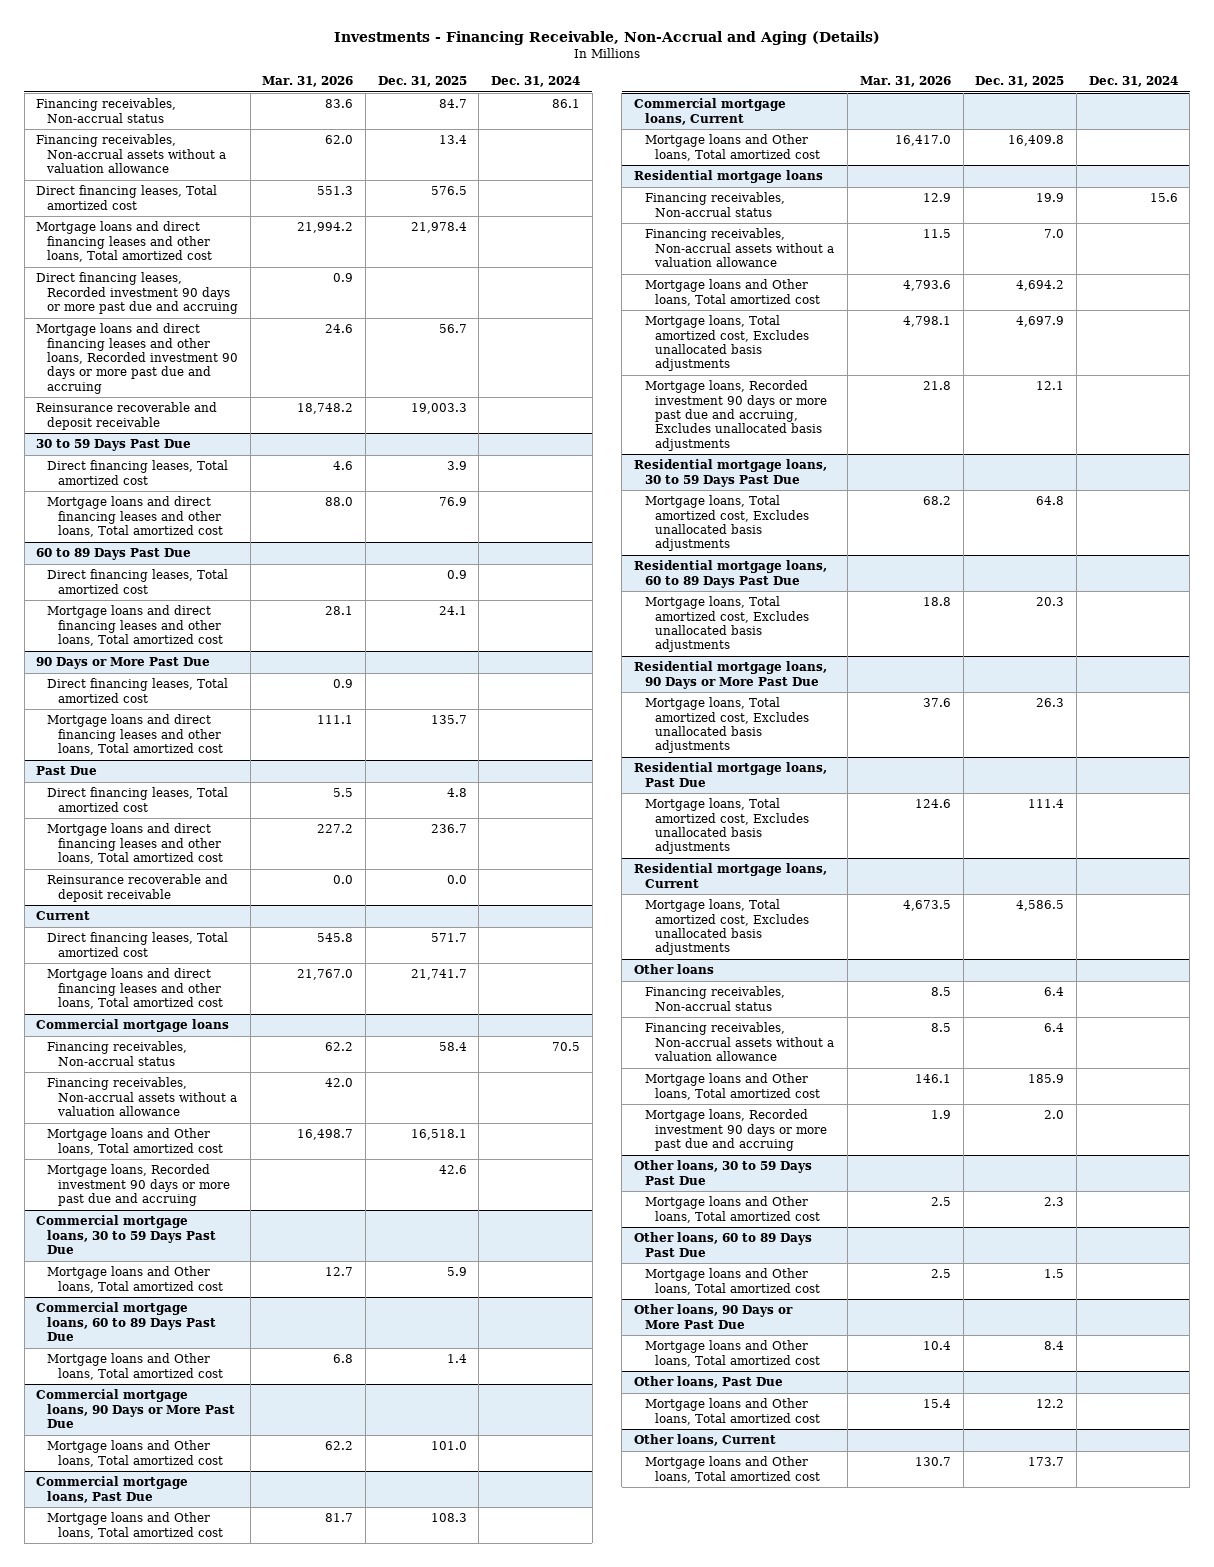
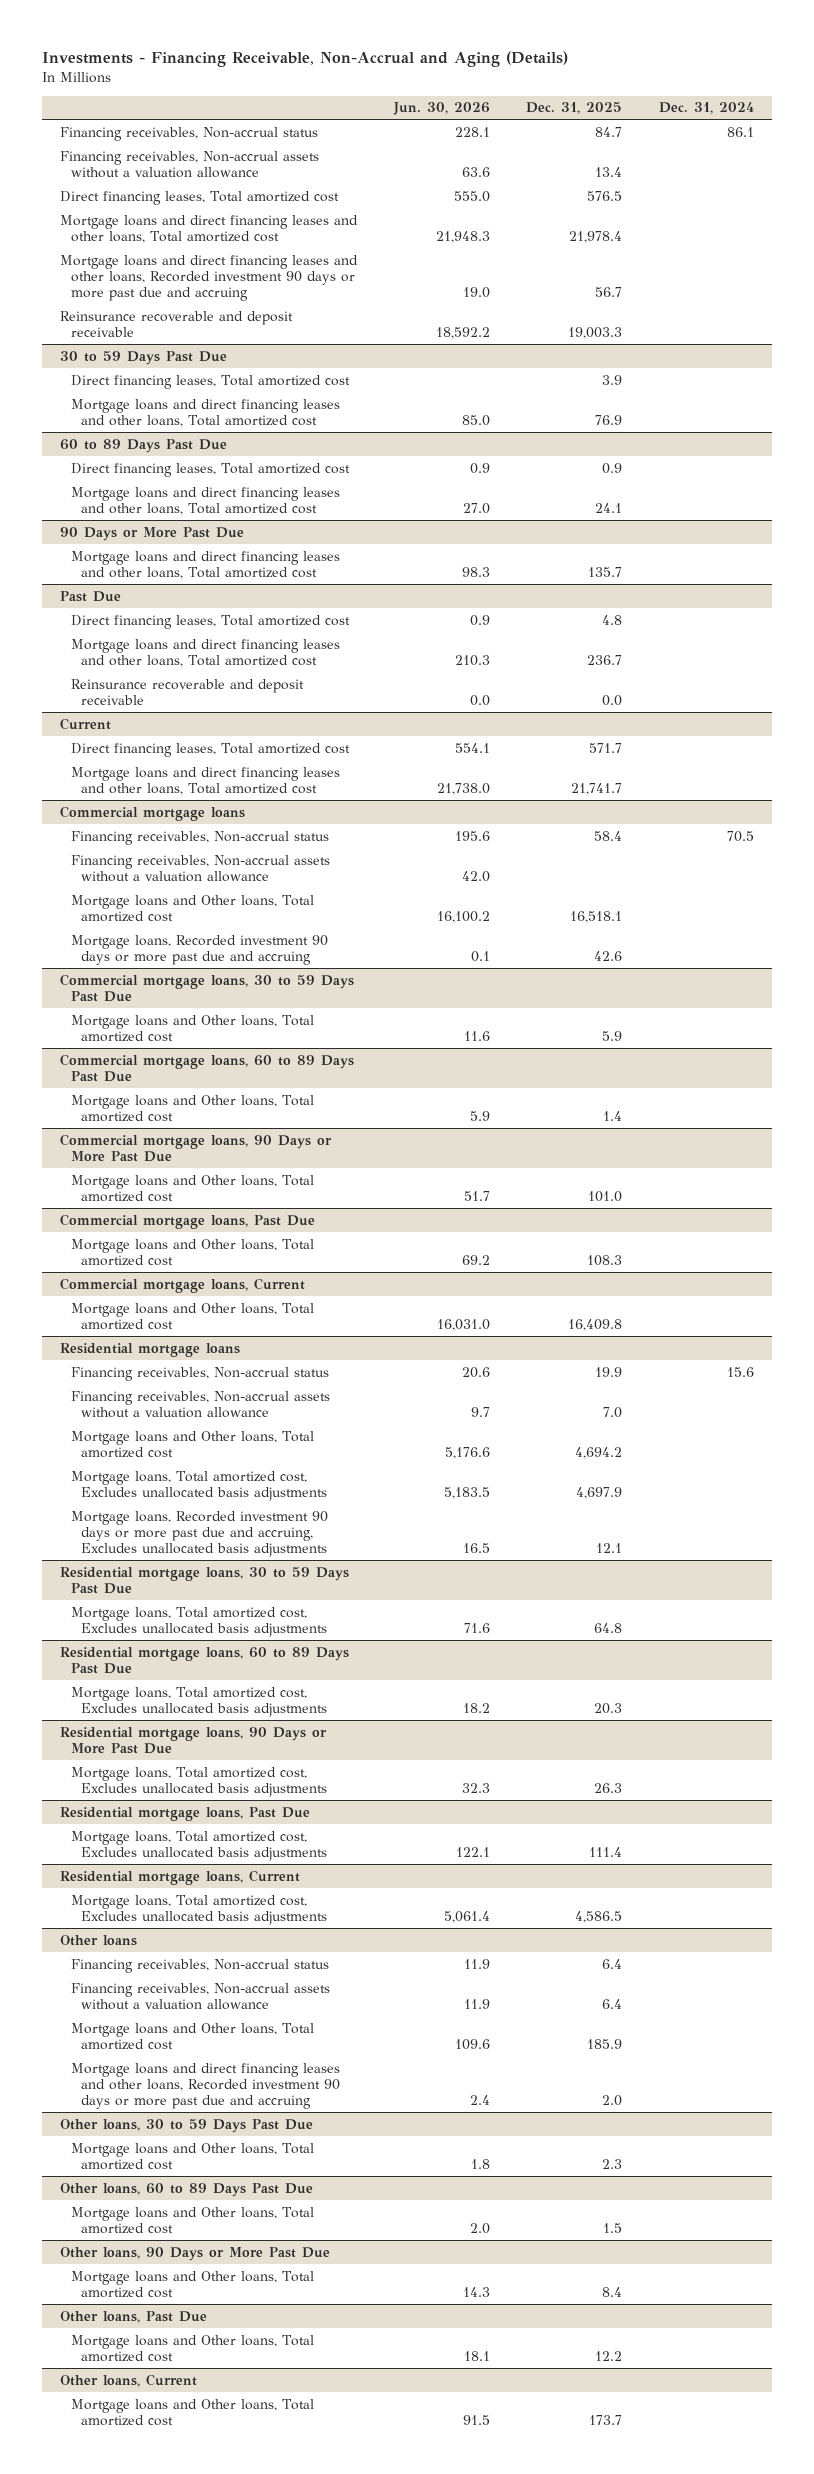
- | Mar. 31, 2026 | Dec. 31, 2025 | Dec. 31, 2024
+ | Jun. 30, 2026 | Dec. 31, 2025 | Dec. 31, 2024
- Direct financing leases, Recorded investment 90 days or more past due and accruing | 0.9 | |
@ 90 Days or More Past Due
- Direct financing leases, Total amortized cost | 0.9 | |
@ Other loans
- Mortgage loans, Recorded investment 90 days or more past due and accruing | 1.9 | 2.0 |
+ Mortgage loans and direct financing leases and other loans, Recorded investment 90 days or more past due and accruing | 2.4 | 2.0 |

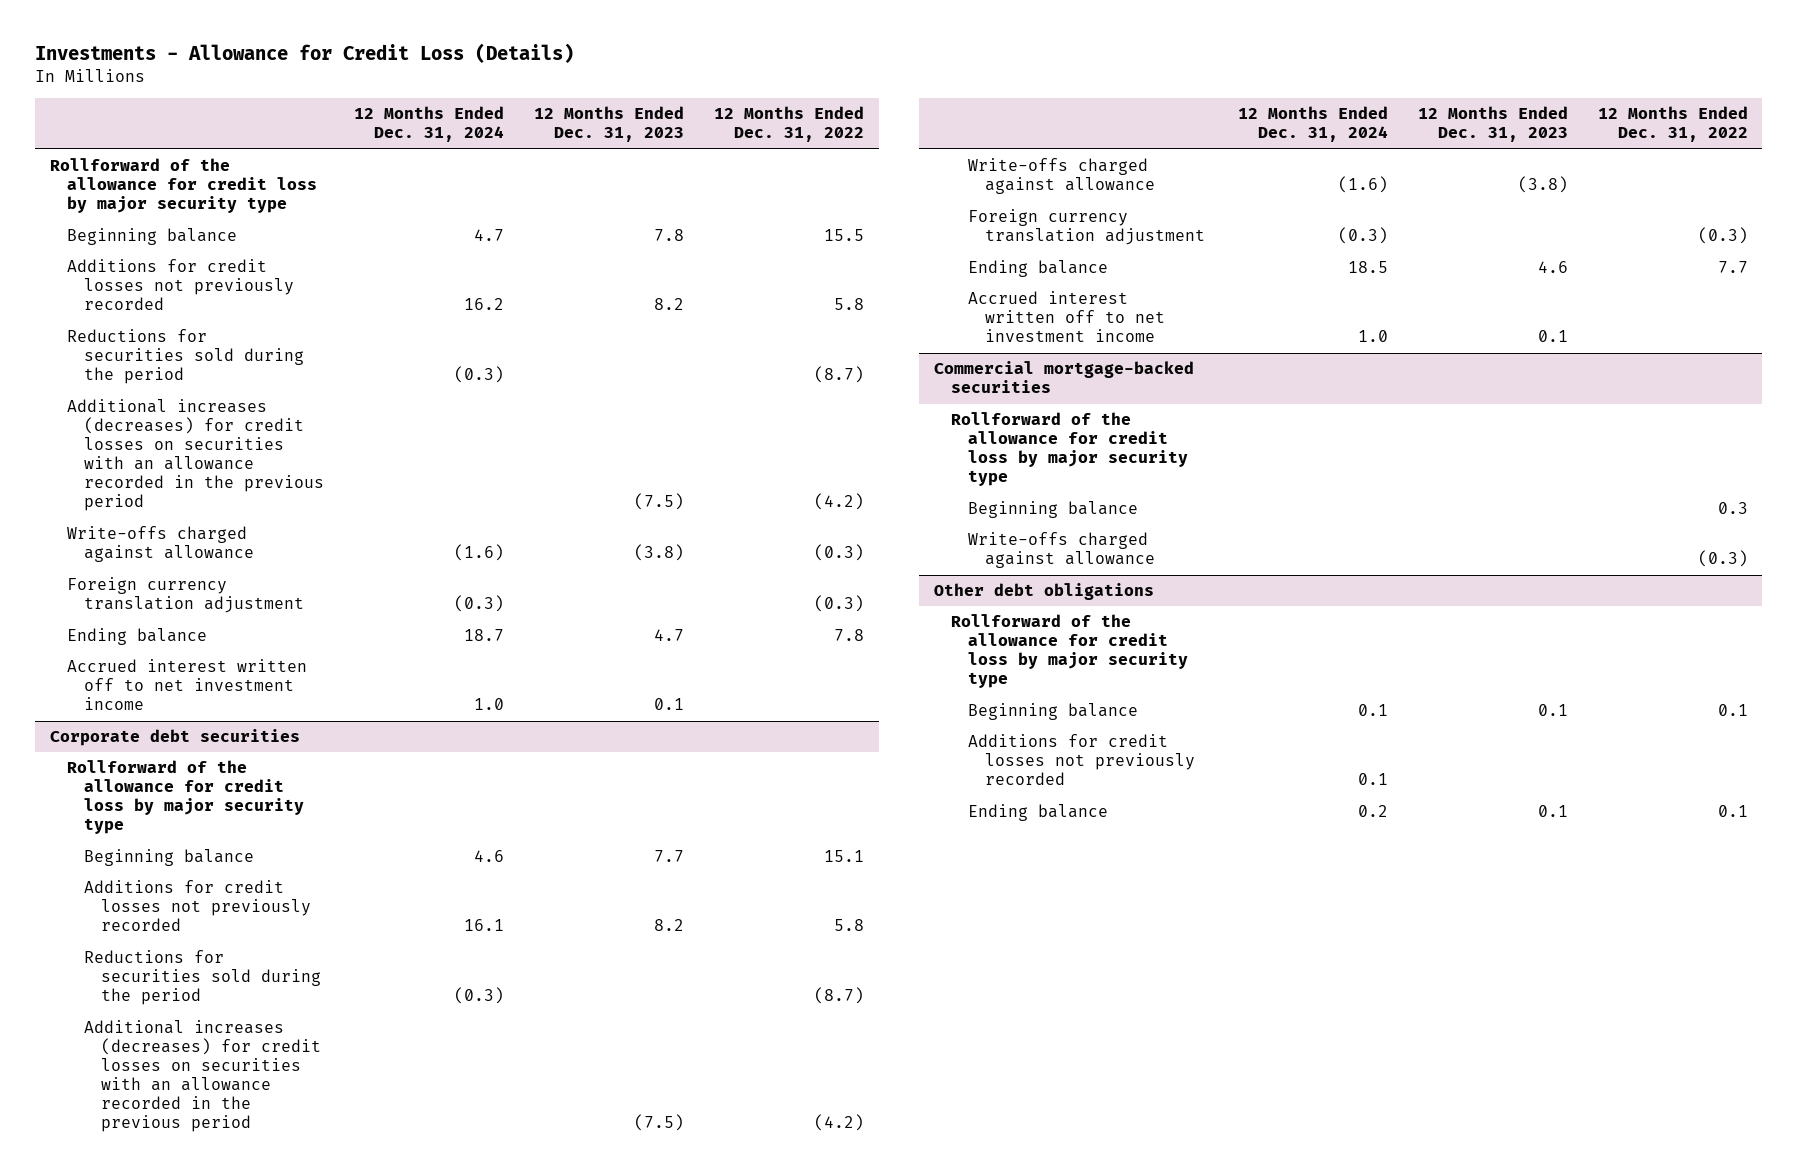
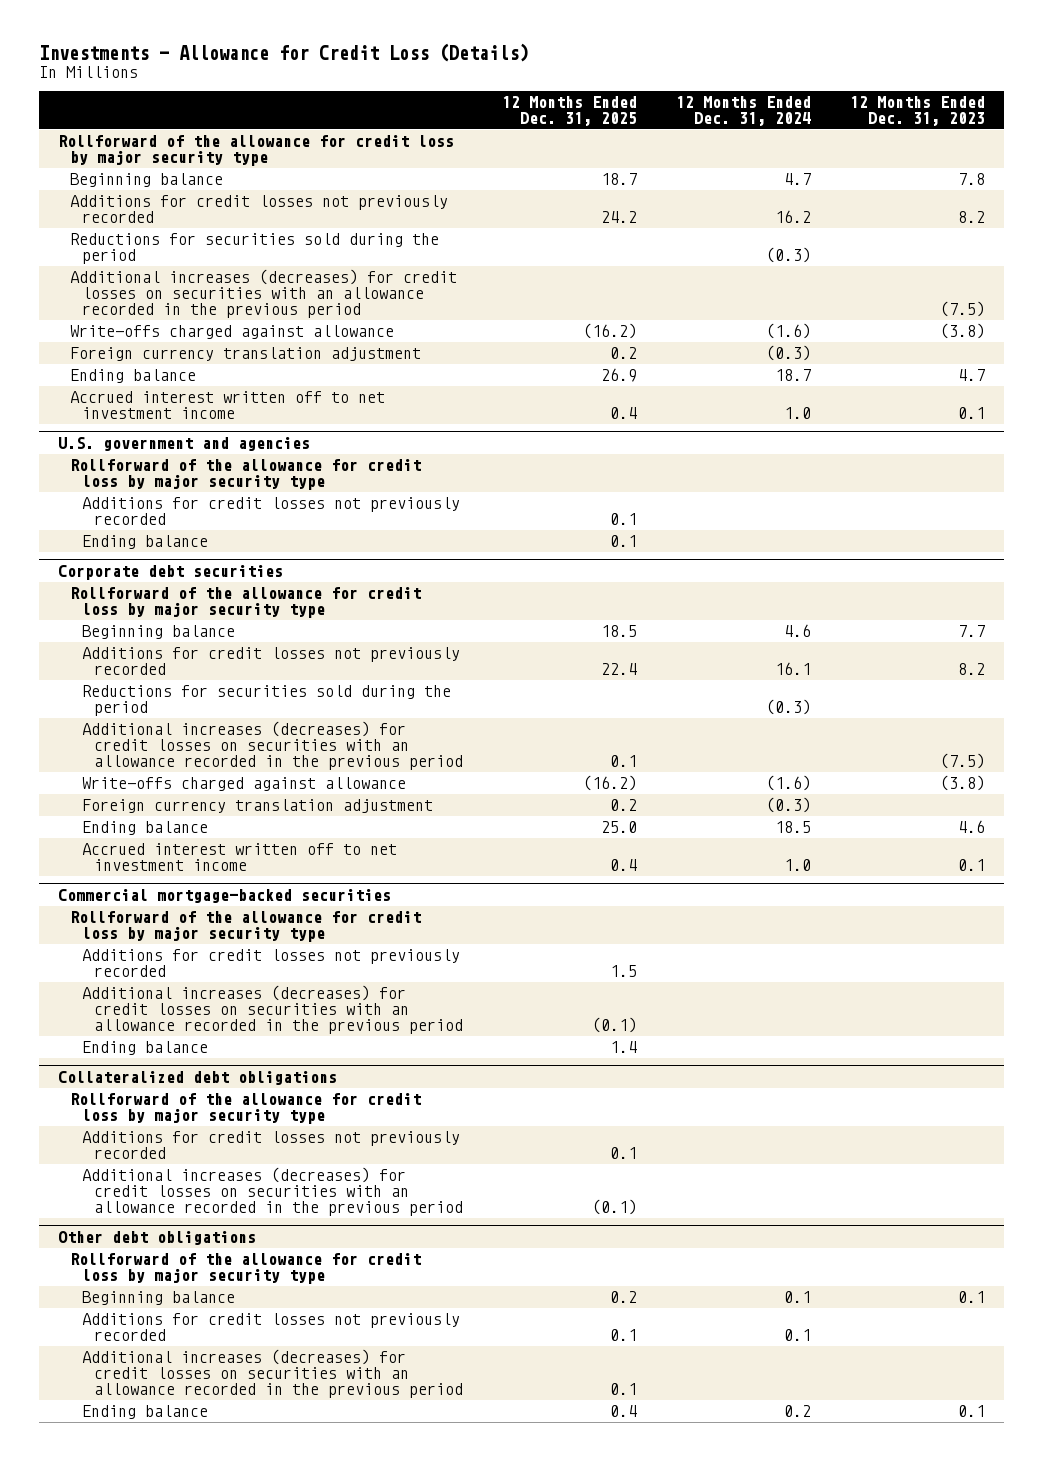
- | 12 Months Ended Dec. 31, 2024 | 12 Months Ended Dec. 31, 2023 | 12 Months Ended Dec. 31, 2022
+ | 12 Months Ended Dec. 31, 2025 | 12 Months Ended Dec. 31, 2024 | 12 Months Ended Dec. 31, 2023
+ U.S. government and agencies
+ Rollforward of the allowance for credit loss by major security type
+ Additions for credit losses not previously recorded | 0.1 | |
+ Ending balance | 0.1 | |
@ Commercial mortgage-backed securities
- Beginning balance | | | 0.3
- Write-offs charged against allowance | | | (0.3)
+ Additions for credit losses not previously recorded | 1.5 | |
+ Additional increases (decreases) for credit losses on securities with an allowance recorded in the previous period | (0.1) | |
+ Ending balance | 1.4 | |
+ Collateralized debt obligations
+ Rollforward of the allowance for credit loss by major security type
+ Additions for credit losses not previously recorded | 0.1 | |
+ Additional increases (decreases) for credit losses on securities with an allowance recorded in the previous period | (0.1) | |
@ Other debt obligations
+ Additional increases (decreases) for credit losses on securities with an allowance recorded in the previous period | 0.1 | |

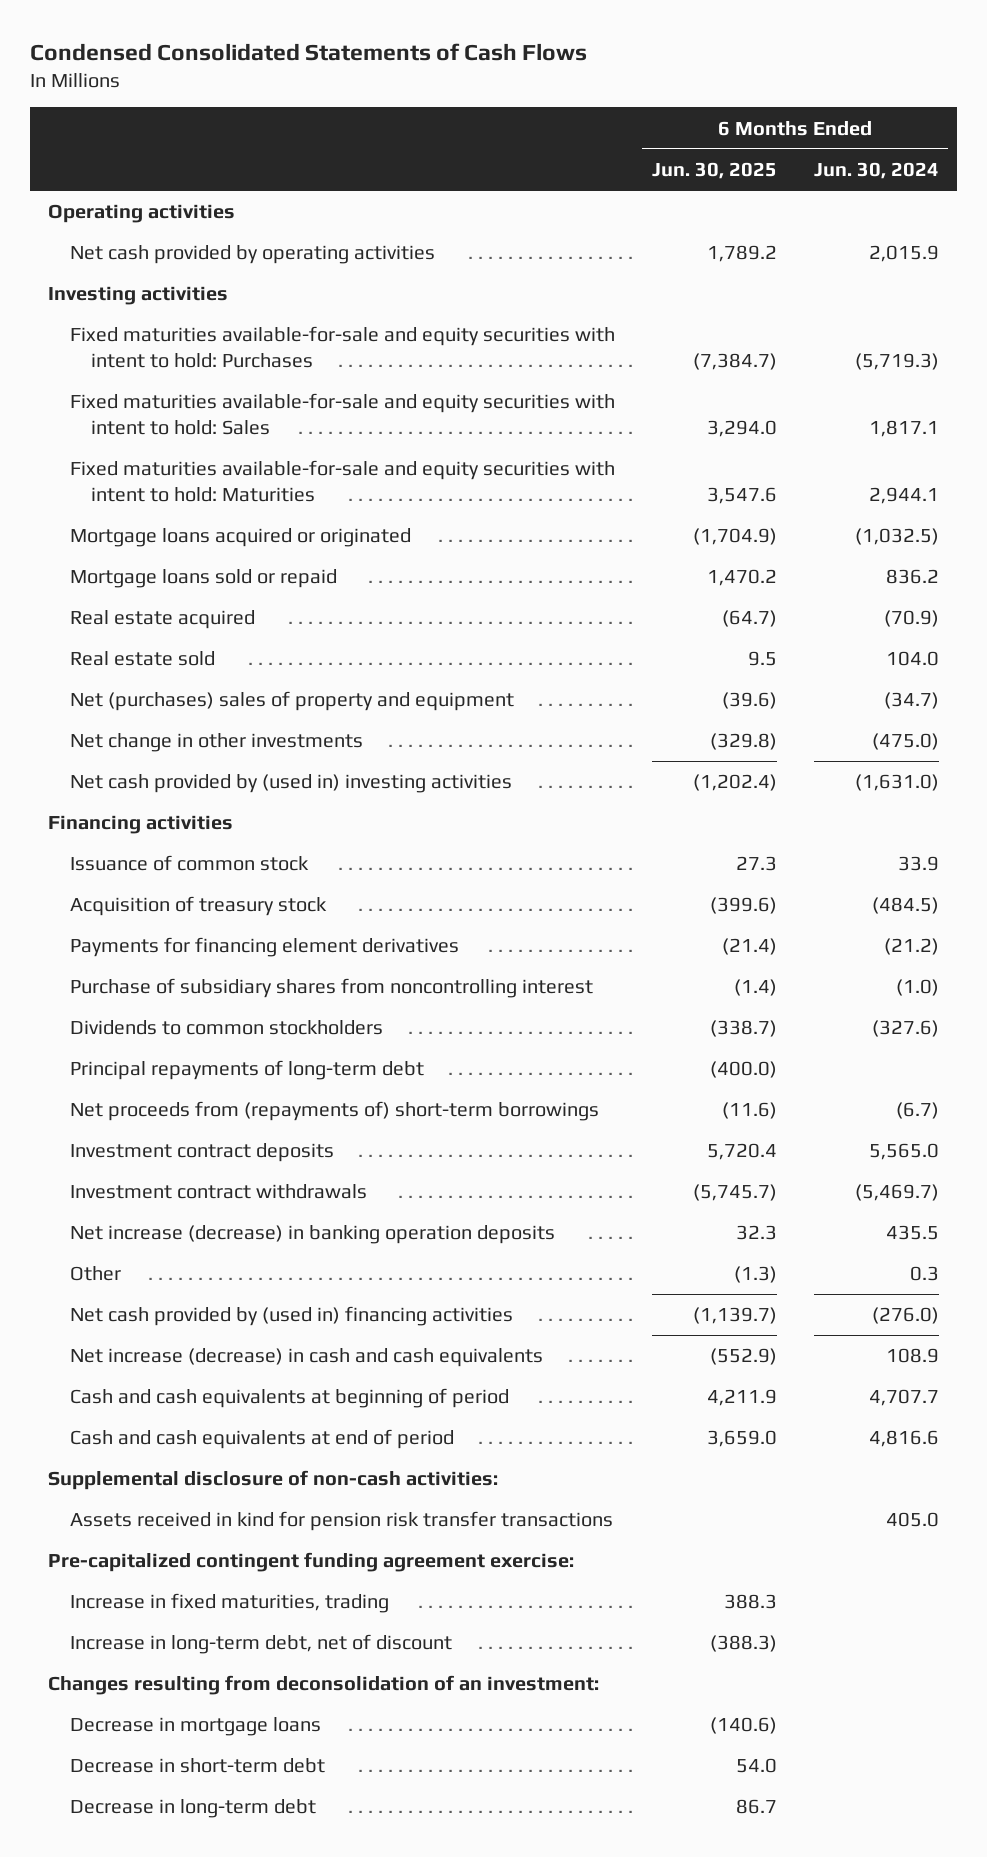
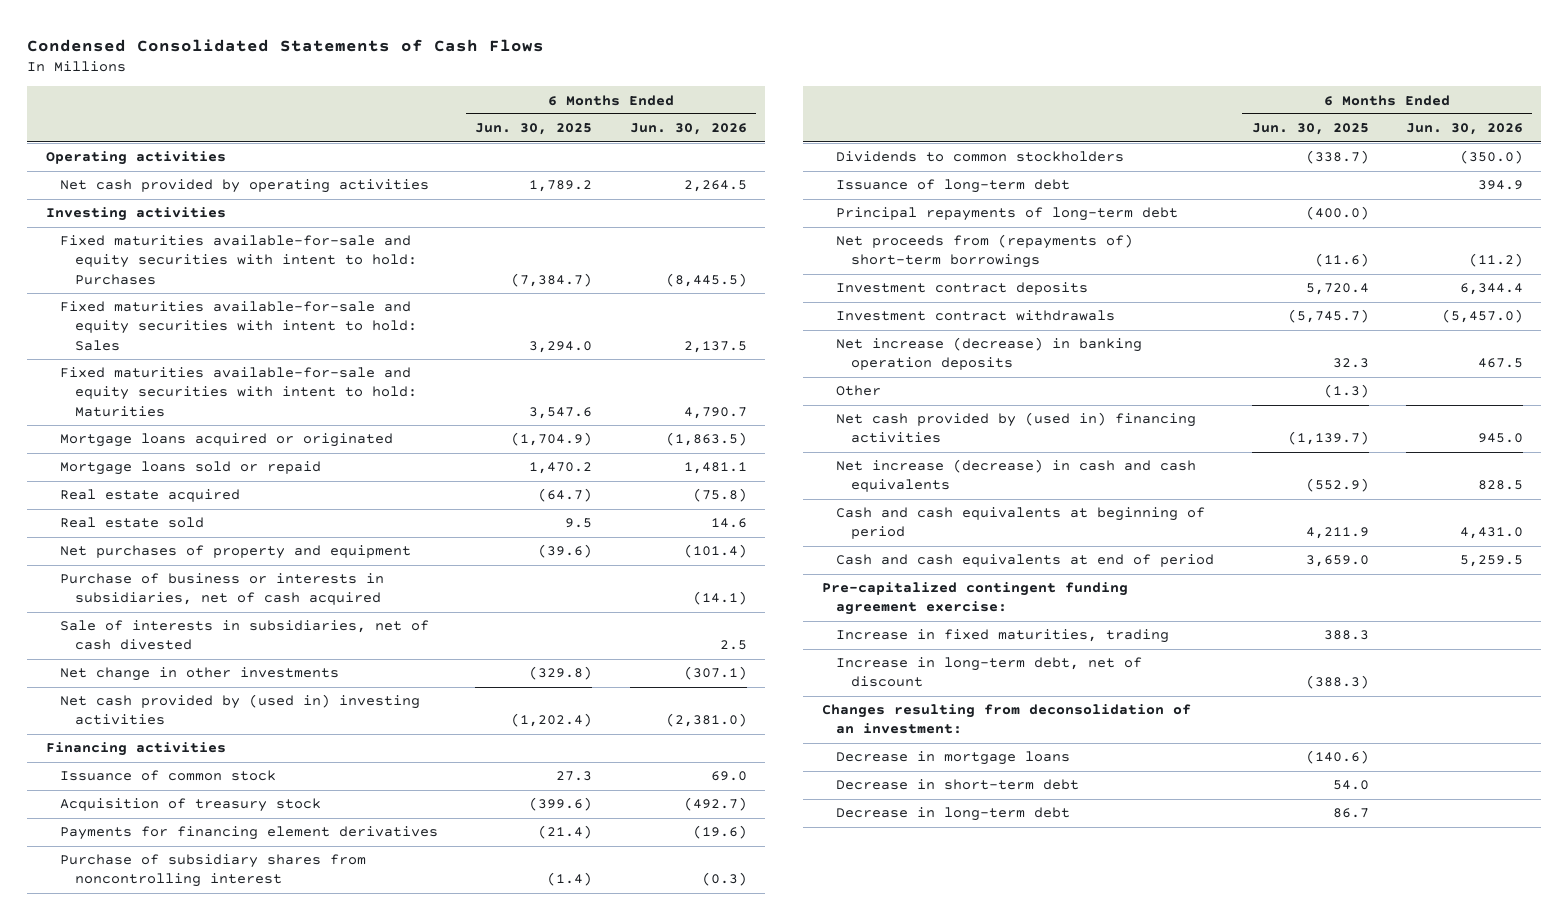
- | 6 Months Ended Jun. 30, 2025 | 6 Months Ended Jun. 30, 2024
+ | 6 Months Ended Jun. 30, 2025 | 6 Months Ended Jun. 30, 2026
- Net (purchases) sales of property and equipment | (39.6) | (34.7)
+ Net purchases of property and equipment | (39.6) | (101.4)
+ Purchase of business or interests in subsidiaries, net of cash acquired | | (14.1)
+ Sale of interests in subsidiaries, net of cash divested | | 2.5
+ Issuance of long-term debt | | 394.9
- Supplemental disclosure of non-cash activities:
- Assets received in kind for pension risk transfer transactions | | 405.0

